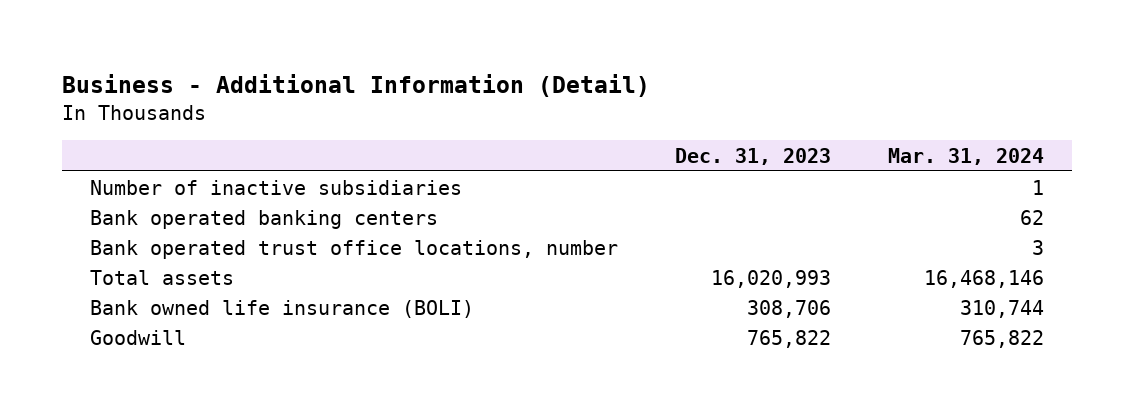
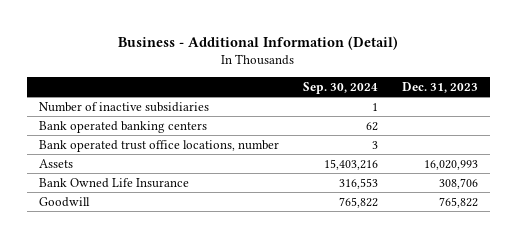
- | Dec. 31, 2023 | Mar. 31, 2024
+ | Sep. 30, 2024 | Dec. 31, 2023
- Total assets | 16,020,993 | 16,468,146
- Bank owned life insurance (BOLI) | 308,706 | 310,744
+ Assets | 15,403,216 | 16,020,993
+ Bank Owned Life Insurance | 316,553 | 308,706

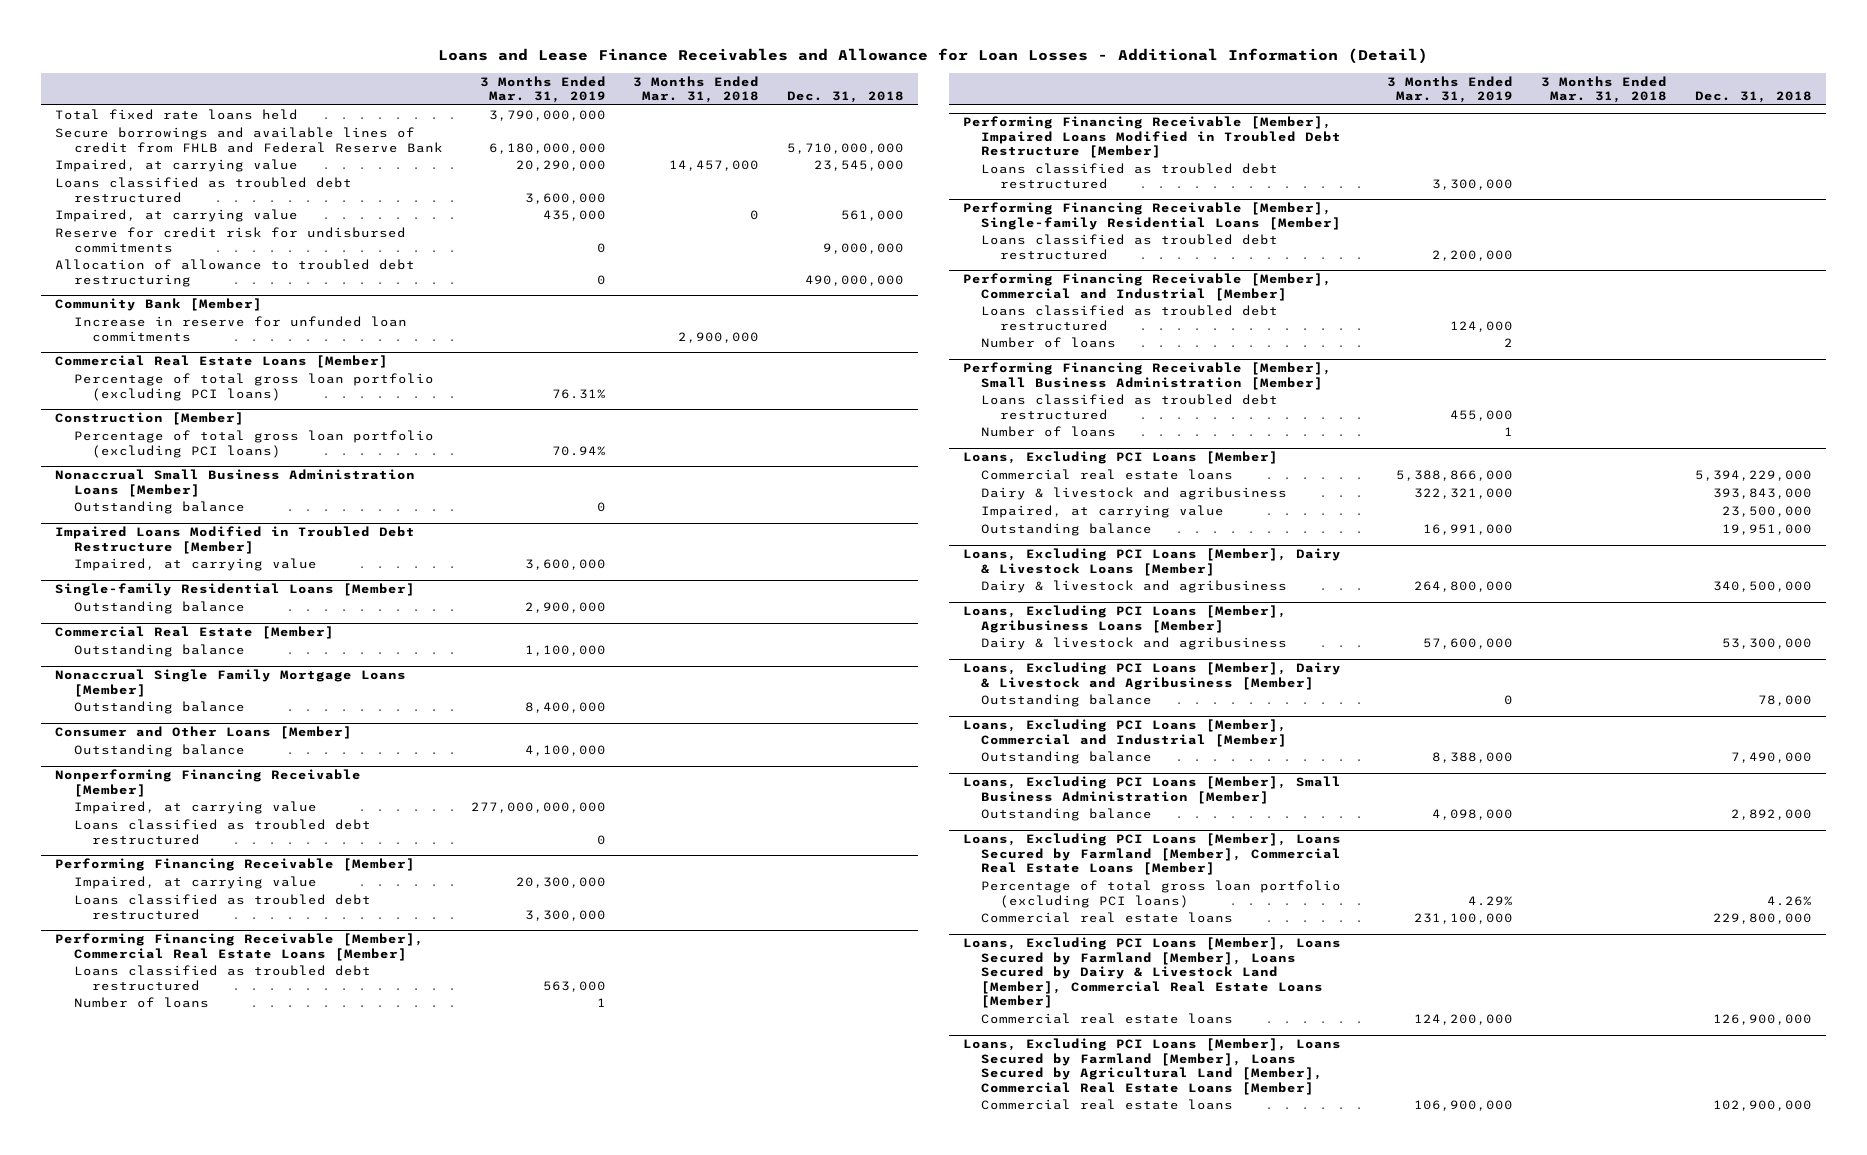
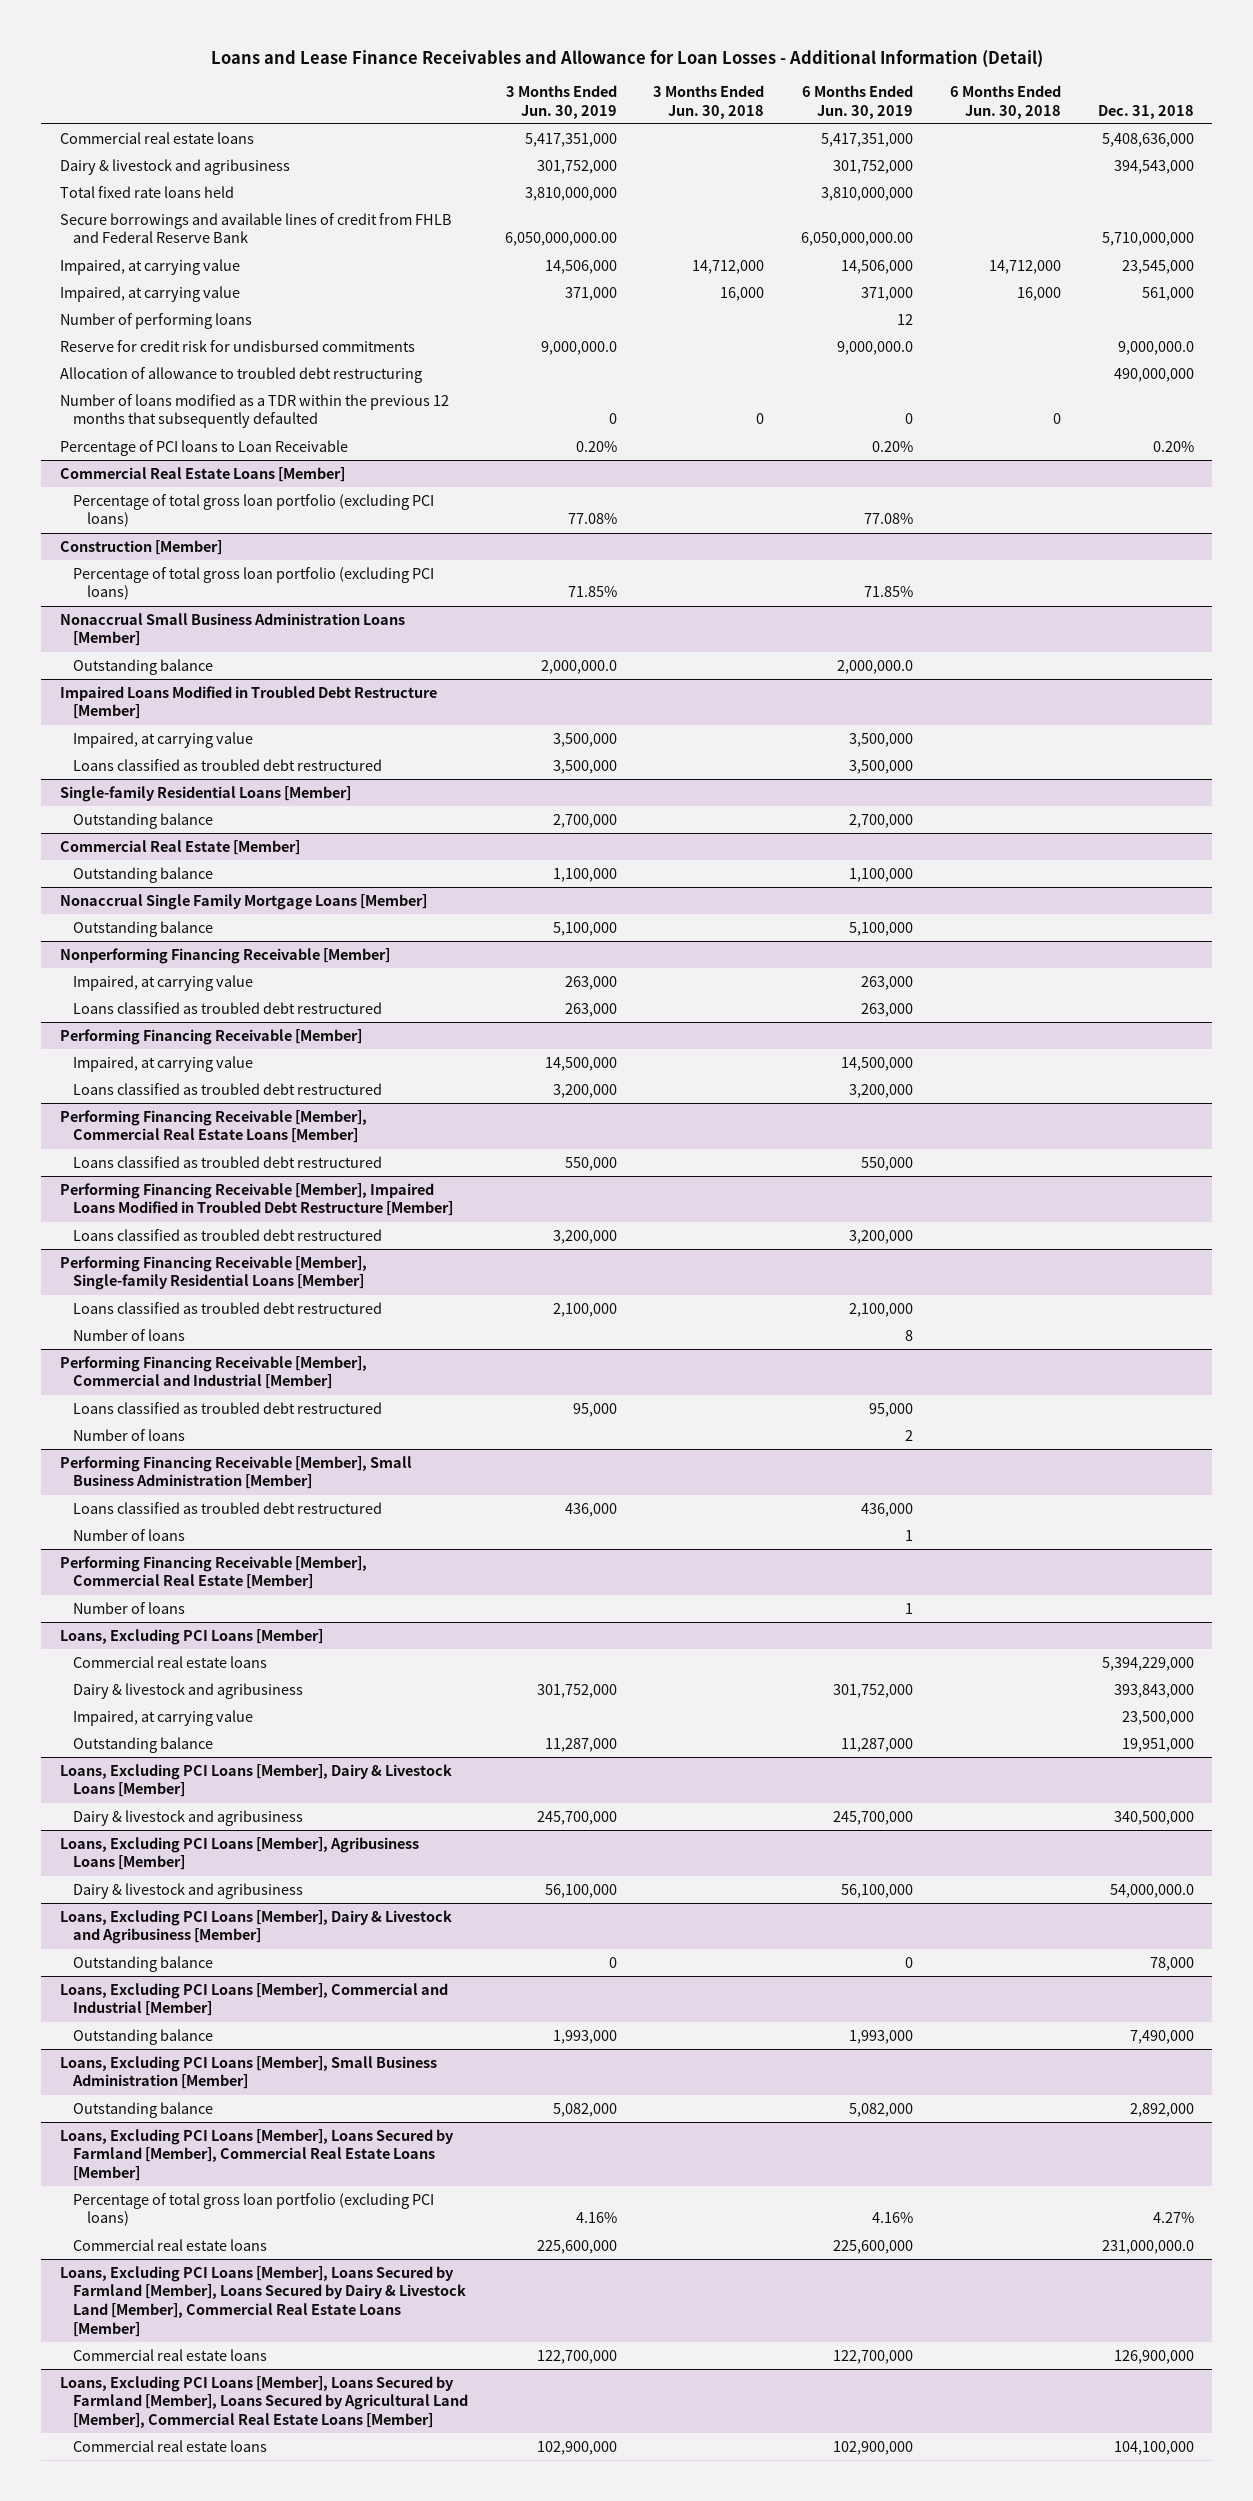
- | 3 Months Ended Mar. 31, 2019 | 3 Months Ended Mar. 31, 2018 | Dec. 31, 2018
+ | 3 Months Ended Jun. 30, 2019 | 3 Months Ended Jun. 30, 2018 | 6 Months Ended Jun. 30, 2019 | 6 Months Ended Jun. 30, 2018 | Dec. 31, 2018
+ Commercial real estate loans | 5,417,351,000 | | 5,417,351,000 | | 5,408,636,000
+ Dairy & livestock and agribusiness | 301,752,000 | | 301,752,000 | | 394,543,000
- Loans classified as troubled debt restructured | 3,600,000 | |
- Reserve for credit risk for undisbursed commitments | 0 | | 9,000,000
+ Number of performing loans | | | 12 | |
+ Reserve for credit risk for undisbursed commitments | 9,000,000.0 | | 9,000,000.0 | | 9,000,000.0
- Community Bank [Member]
- Increase in reserve for unfunded loan commitments | | 2,900,000 |
+ Number of loans modified as a TDR within the previous 12 months that subsequently defaulted | 0 | 0 | 0 | 0 |
+ Percentage of PCI loans to Loan Receivable | 0.20% | | 0.20% | | 0.20%
@ Impaired Loans Modified in Troubled Debt Restructure [Member]
+ Loans classified as troubled debt restructured | 3,500,000 | | 3,500,000 | |
- Consumer and Other Loans [Member]
- Outstanding balance | 4,100,000 | |
@ Performing Financing Receivable [Member], Commercial Real Estate Loans [Member]
- Number of loans | 1 | |
@ Performing Financing Receivable [Member], Single-family Residential Loans [Member]
+ Number of loans | | | 8 | |
+ Performing Financing Receivable [Member], Commercial Real Estate [Member]
+ Number of loans | | | 1 | |
@ Loans, Excluding PCI Loans [Member], Agribusiness Loans [Member]
- Dairy & livestock and agribusiness | 57,600,000 | | 53,300,000
+ Dairy & livestock and agribusiness | 56,100,000 | | 56,100,000 | | 54,000,000.0
@ Loans, Excluding PCI Loans [Member], Loans Secured by Farmland [Member], Commercial Real Estate Loans [Member]
- Percentage of total gross loan portfolio (excluding PCI loans) | 4.29% | | 4.26%
- Commercial real estate loans | 231,100,000 | | 229,800,000
+ Percentage of total gross loan portfolio (excluding PCI loans) | 4.16% | | 4.16% | | 4.27%
+ Commercial real estate loans | 225,600,000 | | 225,600,000 | | 231,000,000.0
@ Loans, Excluding PCI Loans [Member], Loans Secured by Farmland [Member], Loans Secured by Agricultural Land [Member], Commercial Real Estate Loans [Member]
- Commercial real estate loans | 106,900,000 | | 102,900,000
+ Commercial real estate loans | 102,900,000 | | 102,900,000 | | 104,100,000

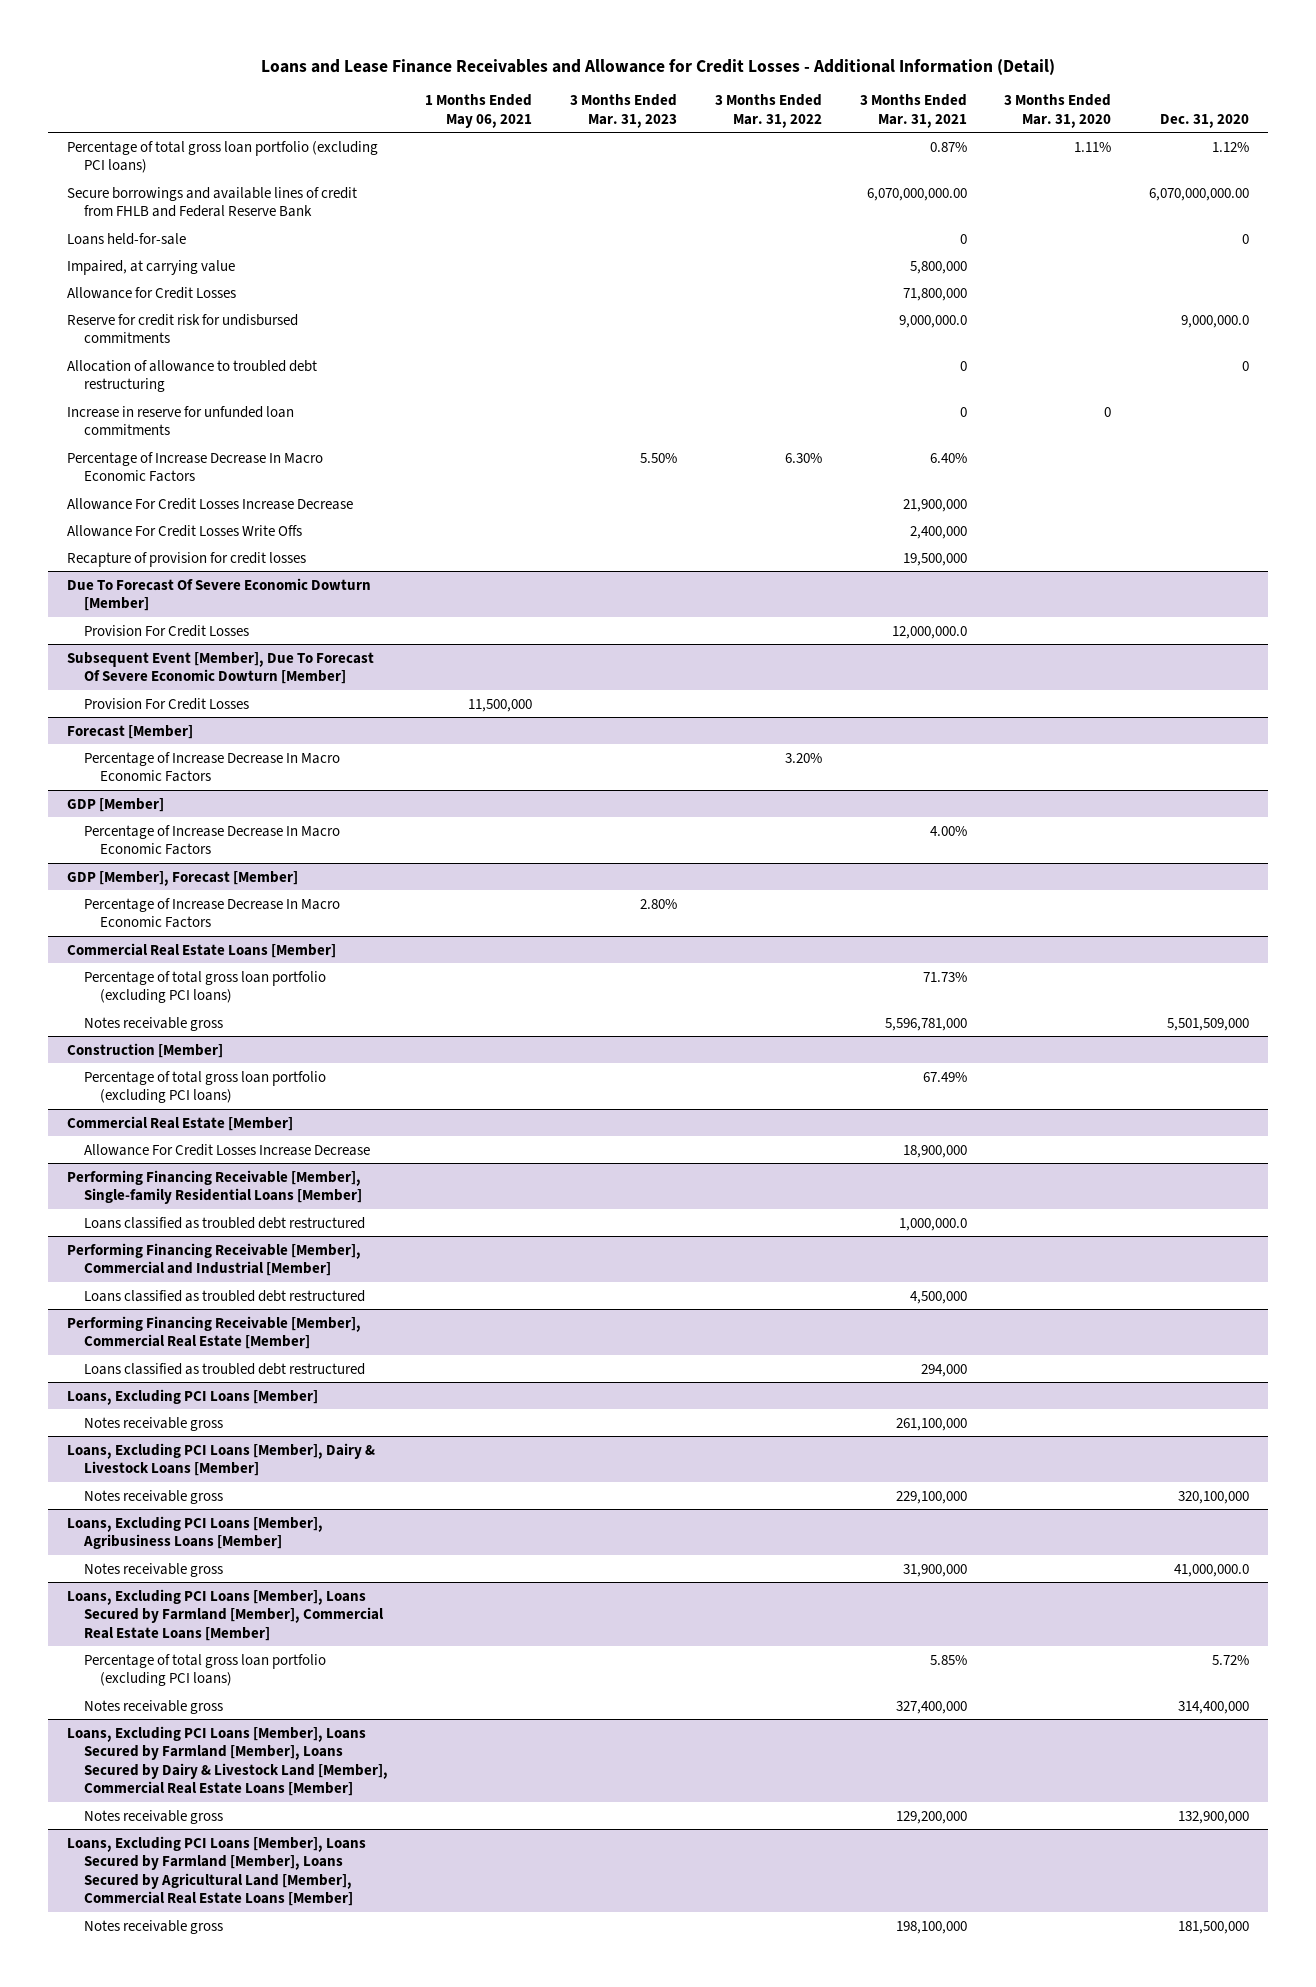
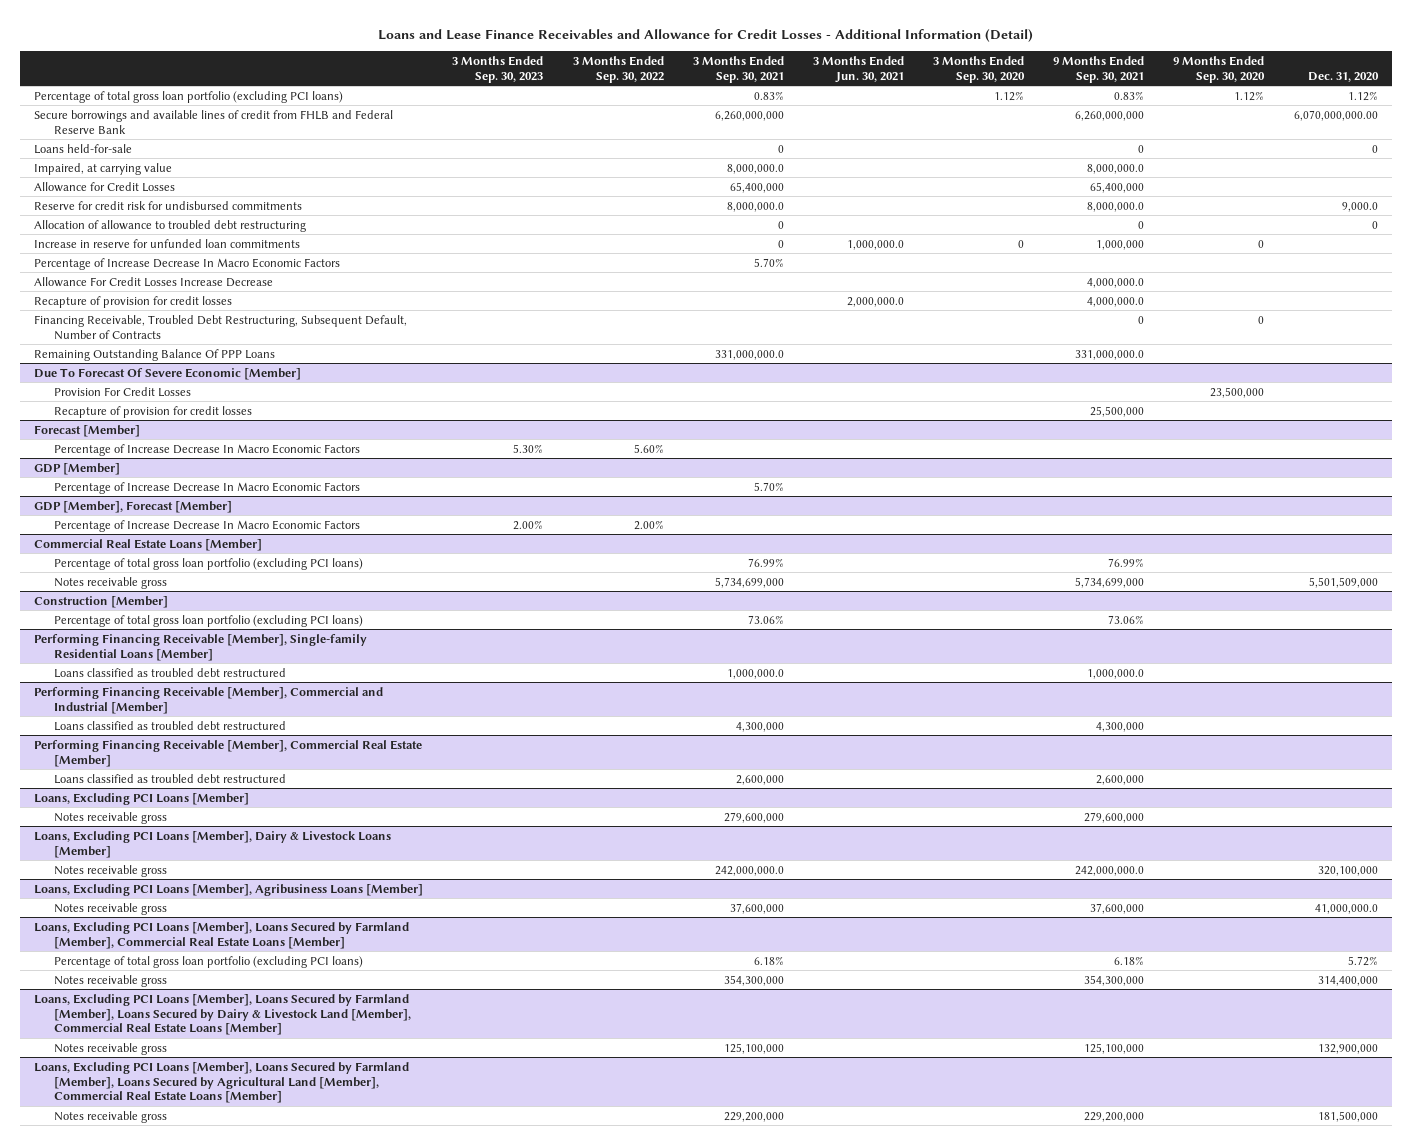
- | 1 Months Ended May 06, 2021 | 3 Months Ended Mar. 31, 2023 | 3 Months Ended Mar. 31, 2022 | 3 Months Ended Mar. 31, 2021 | 3 Months Ended Mar. 31, 2020 | Dec. 31, 2020
+ | 3 Months Ended Sep. 30, 2023 | 3 Months Ended Sep. 30, 2022 | 3 Months Ended Sep. 30, 2021 | 3 Months Ended Jun. 30, 2021 | 3 Months Ended Sep. 30, 2020 | 9 Months Ended Sep. 30, 2021 | 9 Months Ended Sep. 30, 2020 | Dec. 31, 2020
- Reserve for credit risk for undisbursed commitments | | | | 9,000,000.0 | | 9,000,000.0
+ Reserve for credit risk for undisbursed commitments | | | 8,000,000.0 | | | 8,000,000.0 | | 9,000.0
- Allowance For Credit Losses Write Offs | | | | 2,400,000 | |
- Due To Forecast Of Severe Economic Dowturn [Member]
- Provision For Credit Losses | | | | 12,000,000.0 | |
- Subsequent Event [Member], Due To Forecast Of Severe Economic Dowturn [Member]
+ Financing Receivable, Troubled Debt Restructuring, Subsequent Default, Number of Contracts | | | | | | 0 | 0 |
+ Remaining Outstanding Balance Of PPP Loans | | | 331,000,000.0 | | | 331,000,000.0 | |
+ Due To Forecast Of Severe Economic [Member]
+ Recapture of provision for credit losses | | | | | | 25,500,000 | |
- Commercial Real Estate [Member]
- Allowance For Credit Losses Increase Decrease | | | | 18,900,000 | |

